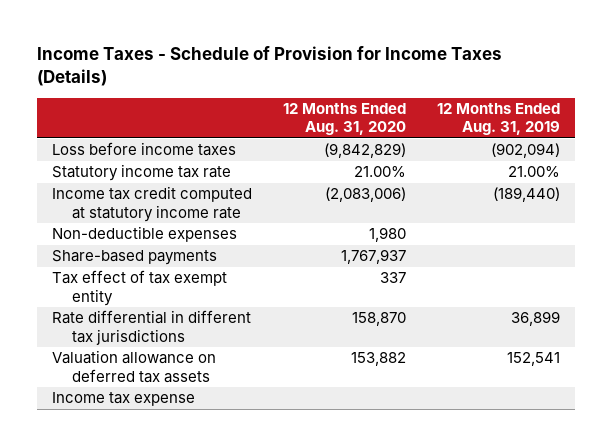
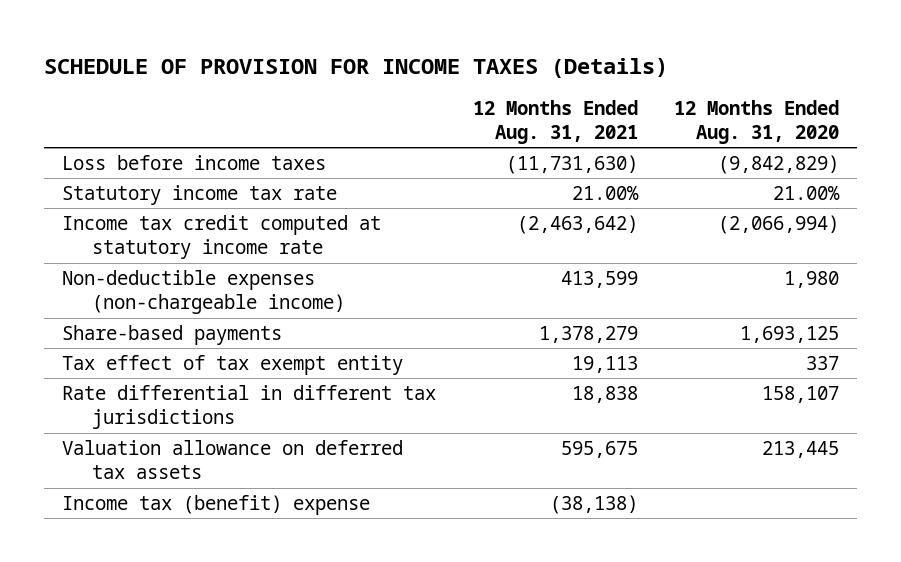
- Income Taxes - Schedule of Provision for Income Taxes (Details)
+ SCHEDULE OF PROVISION FOR INCOME TAXES (Details)
- | 12 Months Ended Aug. 31, 2020 | 12 Months Ended Aug. 31, 2019
+ | 12 Months Ended Aug. 31, 2021 | 12 Months Ended Aug. 31, 2020
- Income tax credit computed at statutory income rate | (2,083,006) | (189,440)
- Non-deductible expenses | 1,980 |
- Share-based payments | 1,767,937 |
+ Income tax credit computed at statutory income rate | (2,463,642) | (2,066,994)
+ Non-deductible expenses (non-chargeable income) | 413,599 | 1,980
+ Share-based payments | 1,378,279 | 1,693,125
- Rate differential in different tax jurisdictions | 158,870 | 36,899
- Valuation allowance on deferred tax assets | 153,882 | 152,541
- Income tax expense
+ Rate differential in different tax jurisdictions | 18,838 | 158,107
+ Valuation allowance on deferred tax assets | 595,675 | 213,445
+ Income tax (benefit) expense | (38,138) |

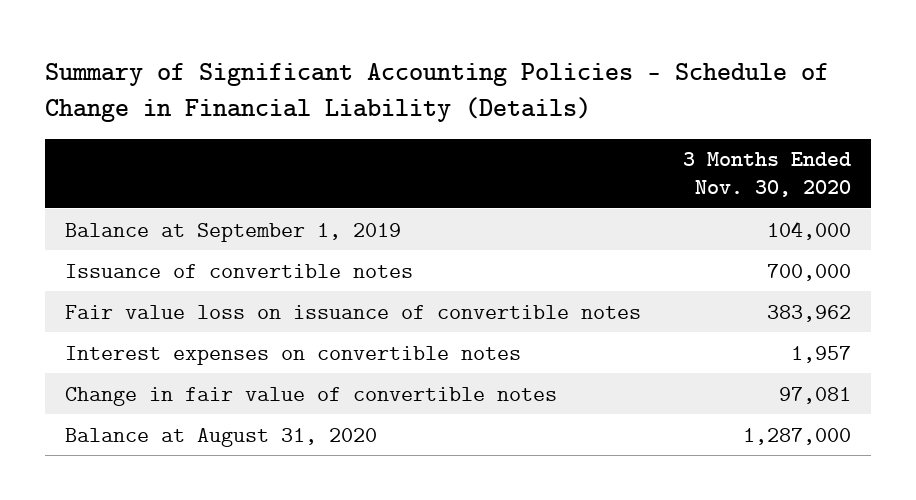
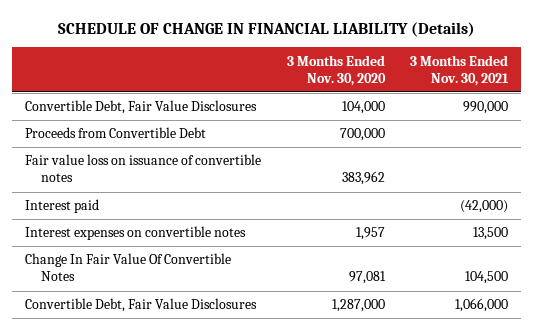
- Summary of Significant Accounting Policies - Schedule of Change in Financial Liability (Details)
+ SCHEDULE OF CHANGE IN FINANCIAL LIABILITY (Details)
- | 3 Months Ended Nov. 30, 2020
+ | 3 Months Ended Nov. 30, 2020 | 3 Months Ended Nov. 30, 2021
- Balance at September 1, 2019 | 104,000
- Issuance of convertible notes | 700,000
+ Convertible Debt, Fair Value Disclosures | 104,000 | 990,000
+ Proceeds from Convertible Debt | 700,000 |
+ Interest paid | | (42,000)
- Change in fair value of convertible notes | 97,081
- Balance at August 31, 2020 | 1,287,000
+ Change In Fair Value Of Convertible Notes | 97,081 | 104,500
+ Convertible Debt, Fair Value Disclosures | 1,287,000 | 1,066,000

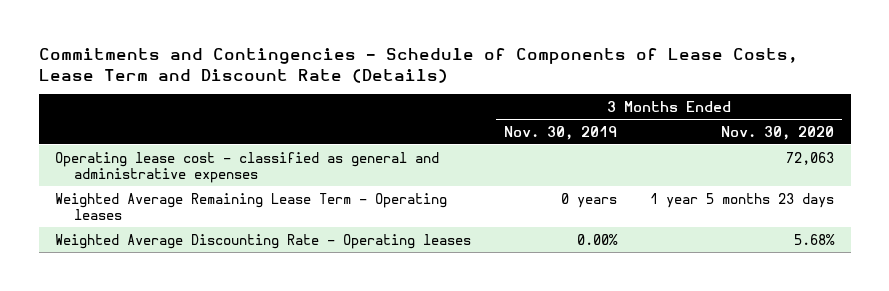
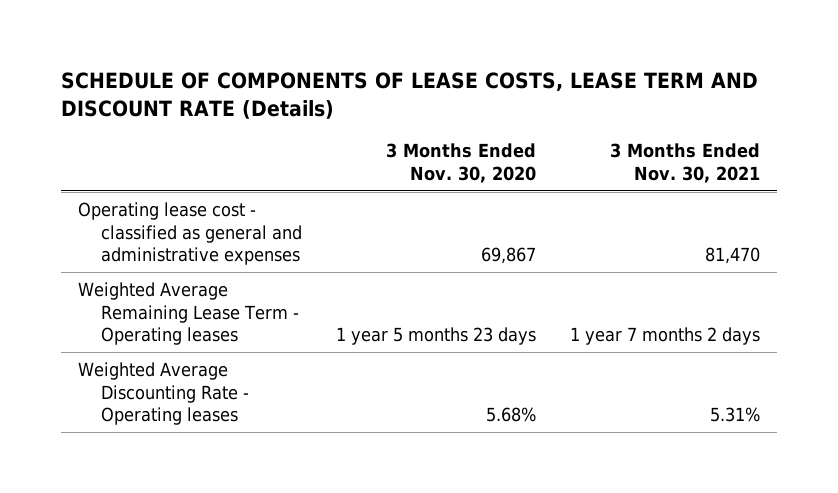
- Commitments and Contingencies - Schedule of Components of Lease Costs, Lease Term and Discount Rate (Details)
+ SCHEDULE OF COMPONENTS OF LEASE COSTS, LEASE TERM AND DISCOUNT RATE (Details)
- | 3 Months Ended Nov. 30, 2019 | 3 Months Ended Nov. 30, 2020
+ | 3 Months Ended Nov. 30, 2020 | 3 Months Ended Nov. 30, 2021
- Operating lease cost - classified as general and administrative expenses | | 72,063
+ Operating lease cost - classified as general and administrative expenses | 69,867 | 81,470

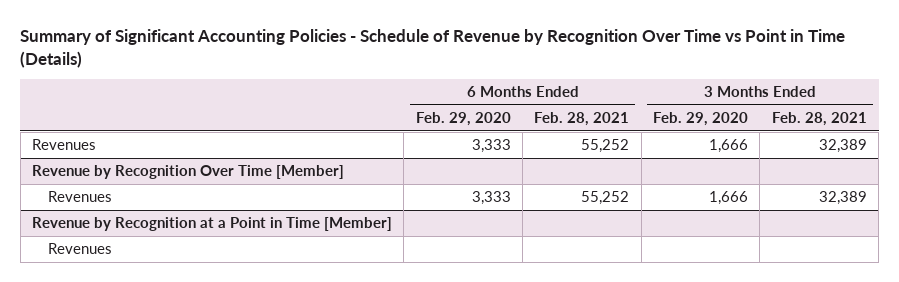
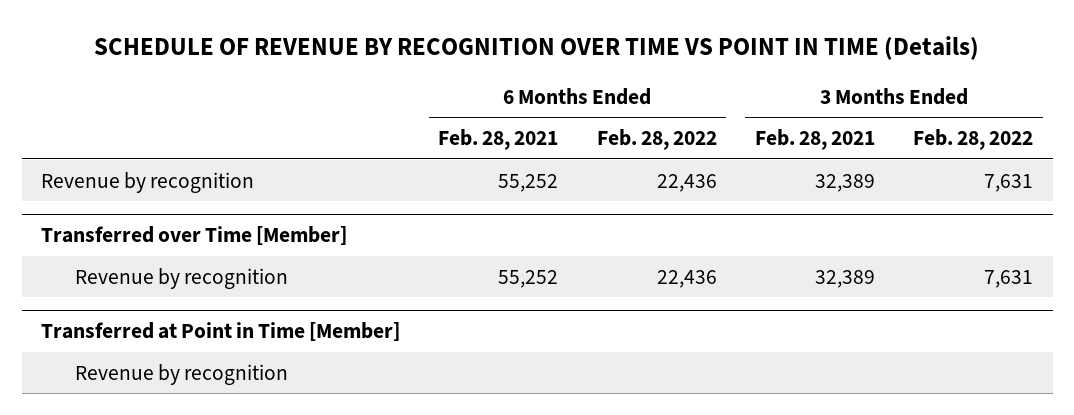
- Summary of Significant Accounting Policies - Schedule of Revenue by Recognition Over Time vs Point in Time (Details)
+ SCHEDULE OF REVENUE BY RECOGNITION OVER TIME VS POINT IN TIME (Details)
- | 6 Months Ended Feb. 29, 2020 | 6 Months Ended Feb. 28, 2021 | 3 Months Ended Feb. 29, 2020 | 3 Months Ended Feb. 28, 2021
+ | 6 Months Ended Feb. 28, 2021 | 6 Months Ended Feb. 28, 2022 | 3 Months Ended Feb. 28, 2021 | 3 Months Ended Feb. 28, 2022
- Revenues | 3,333 | 55,252 | 1,666 | 32,389
- Revenue by Recognition Over Time [Member]
- Revenues | 3,333 | 55,252 | 1,666 | 32,389
- Revenue by Recognition at a Point in Time [Member]
- Revenues
+ Revenue by recognition | 55,252 | 22,436 | 32,389 | 7,631
+ Transferred over Time [Member]
+ Revenue by recognition | 55,252 | 22,436 | 32,389 | 7,631
+ Transferred at Point in Time [Member]
+ Revenue by recognition

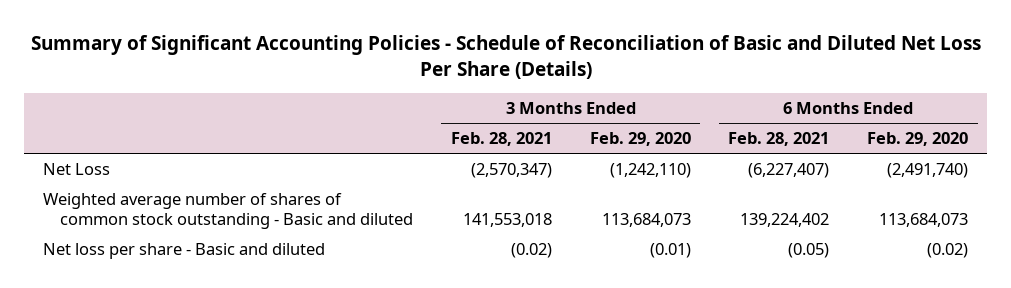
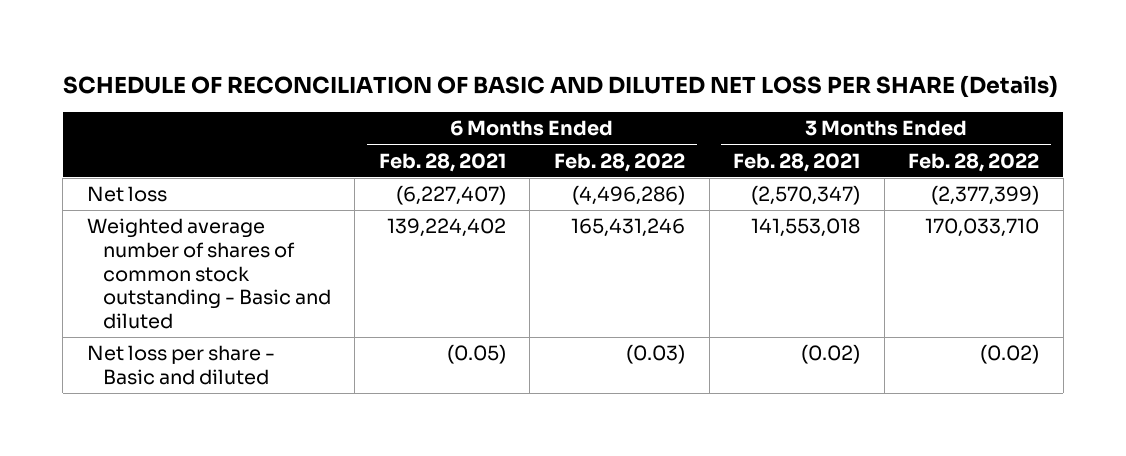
- Summary of Significant Accounting Policies - Schedule of Reconciliation of Basic and Diluted Net Loss Per Share (Details)
+ SCHEDULE OF RECONCILIATION OF BASIC AND DILUTED NET LOSS PER SHARE (Details)
- | 3 Months Ended Feb. 28, 2021 | 3 Months Ended Feb. 29, 2020 | 6 Months Ended Feb. 28, 2021 | 6 Months Ended Feb. 29, 2020
+ | 6 Months Ended Feb. 28, 2021 | 6 Months Ended Feb. 28, 2022 | 3 Months Ended Feb. 28, 2021 | 3 Months Ended Feb. 28, 2022
- Net Loss | (2,570,347) | (1,242,110) | (6,227,407) | (2,491,740)
+ Net loss | (6,227,407) | (4,496,286) | (2,570,347) | (2,377,399)

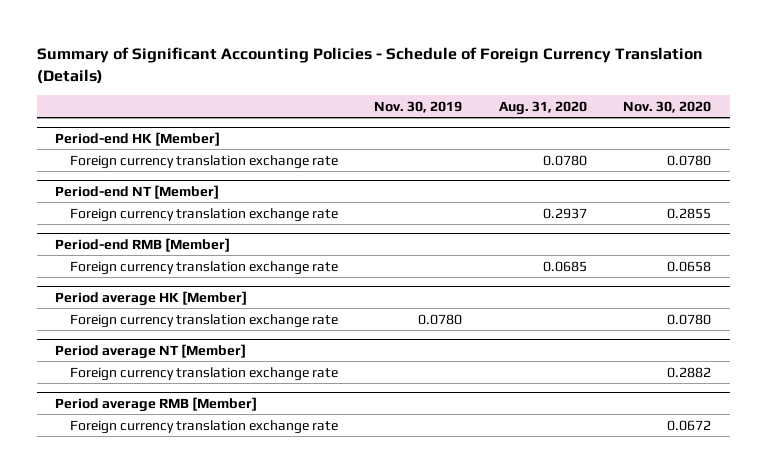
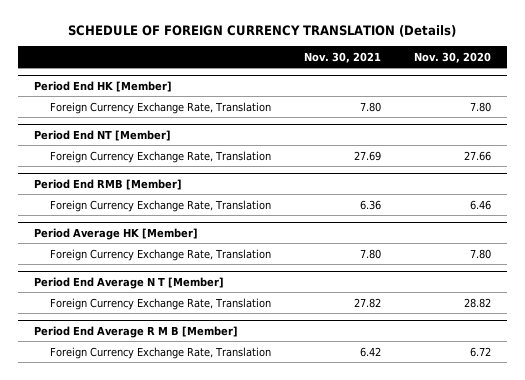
- Summary of Significant Accounting Policies - Schedule of Foreign Currency Translation (Details)
+ SCHEDULE OF FOREIGN CURRENCY TRANSLATION (Details)
- | Nov. 30, 2019 | Aug. 31, 2020 | Nov. 30, 2020
+ | Nov. 30, 2021 | Nov. 30, 2020
- Period-end HK [Member]
- Foreign currency translation exchange rate | | 0.0780 | 0.0780
- Period-end NT [Member]
- Foreign currency translation exchange rate | | 0.2937 | 0.2855
- Period-end RMB [Member]
- Foreign currency translation exchange rate | | 0.0685 | 0.0658
- Period average HK [Member]
- Foreign currency translation exchange rate | 0.0780 | | 0.0780
- Period average NT [Member]
- Foreign currency translation exchange rate | | | 0.2882
- Period average RMB [Member]
- Foreign currency translation exchange rate | | | 0.0672
+ Period End HK [Member]
+ Foreign Currency Exchange Rate, Translation | 7.80 | 7.80
+ Period End NT [Member]
+ Foreign Currency Exchange Rate, Translation | 27.69 | 27.66
+ Period End RMB [Member]
+ Foreign Currency Exchange Rate, Translation | 6.36 | 6.46
+ Period Average HK [Member]
+ Foreign Currency Exchange Rate, Translation | 7.80 | 7.80
+ Period End Average N T [Member]
+ Foreign Currency Exchange Rate, Translation | 27.82 | 28.82
+ Period End Average R M B [Member]
+ Foreign Currency Exchange Rate, Translation | 6.42 | 6.72

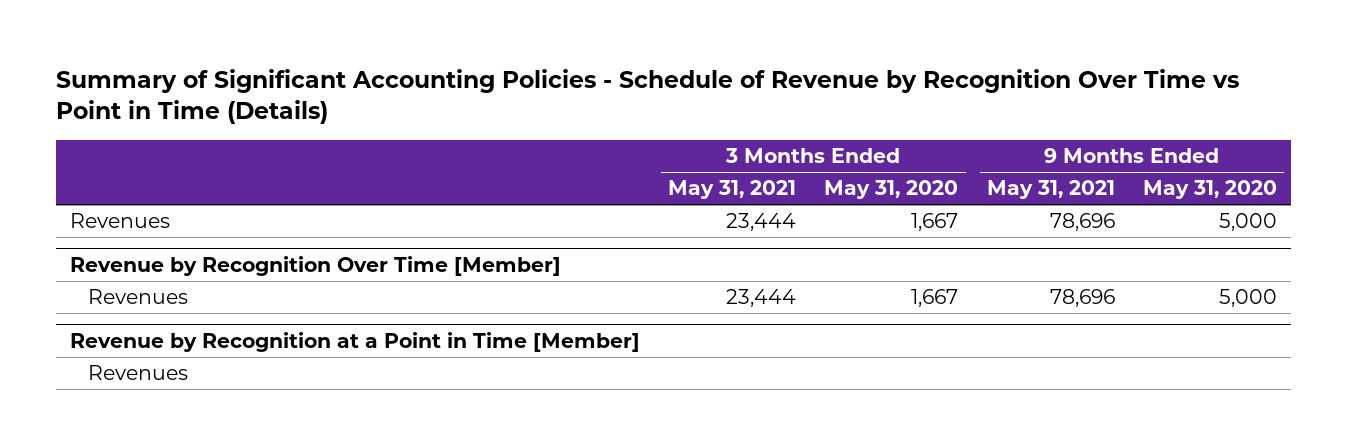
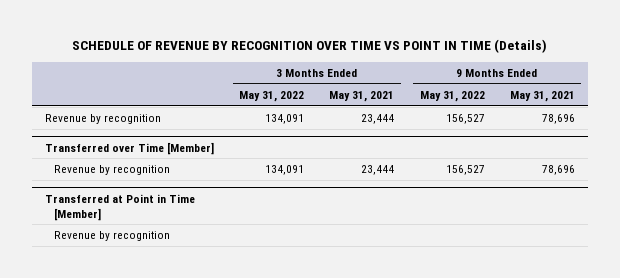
- Summary of Significant Accounting Policies - Schedule of Revenue by Recognition Over Time vs Point in Time (Details)
+ SCHEDULE OF REVENUE BY RECOGNITION OVER TIME VS POINT IN TIME (Details)
- | 3 Months Ended May 31, 2021 | 3 Months Ended May 31, 2020 | 9 Months Ended May 31, 2021 | 9 Months Ended May 31, 2020
+ | 3 Months Ended May 31, 2022 | 3 Months Ended May 31, 2021 | 9 Months Ended May 31, 2022 | 9 Months Ended May 31, 2021
- Revenues | 23,444 | 1,667 | 78,696 | 5,000
- Revenue by Recognition Over Time [Member]
- Revenues | 23,444 | 1,667 | 78,696 | 5,000
- Revenue by Recognition at a Point in Time [Member]
- Revenues
+ Revenue by recognition | 134,091 | 23,444 | 156,527 | 78,696
+ Transferred over Time [Member]
+ Revenue by recognition | 134,091 | 23,444 | 156,527 | 78,696
+ Transferred at Point in Time [Member]
+ Revenue by recognition

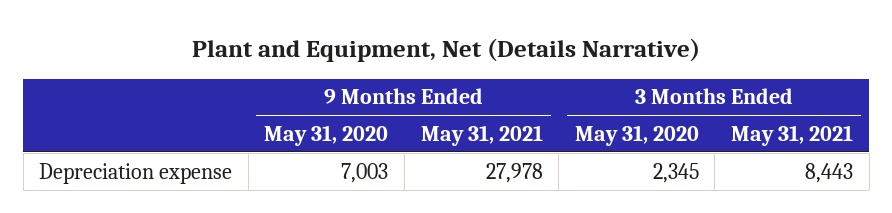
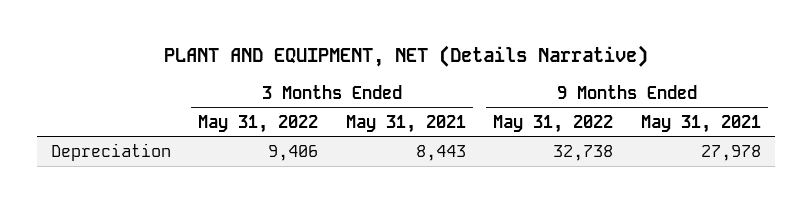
- Plant and Equipment, Net (Details Narrative)
+ PLANT AND EQUIPMENT, NET (Details Narrative)
- | 9 Months Ended May 31, 2020 | 9 Months Ended May 31, 2021 | 3 Months Ended May 31, 2020 | 3 Months Ended May 31, 2021
+ | 3 Months Ended May 31, 2022 | 3 Months Ended May 31, 2021 | 9 Months Ended May 31, 2022 | 9 Months Ended May 31, 2021
- Depreciation expense | 7,003 | 27,978 | 2,345 | 8,443
+ Depreciation | 9,406 | 8,443 | 32,738 | 27,978

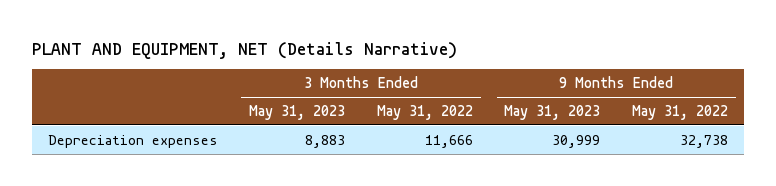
- | 3 Months Ended May 31, 2022 | 3 Months Ended May 31, 2021 | 9 Months Ended May 31, 2022 | 9 Months Ended May 31, 2021
+ | 3 Months Ended May 31, 2023 | 3 Months Ended May 31, 2022 | 9 Months Ended May 31, 2023 | 9 Months Ended May 31, 2022
- Depreciation | 9,406 | 8,443 | 32,738 | 27,978
+ Depreciation expenses | 8,883 | 11,666 | 30,999 | 32,738

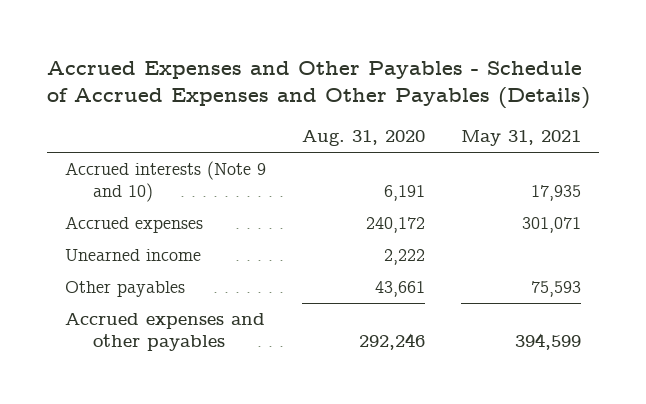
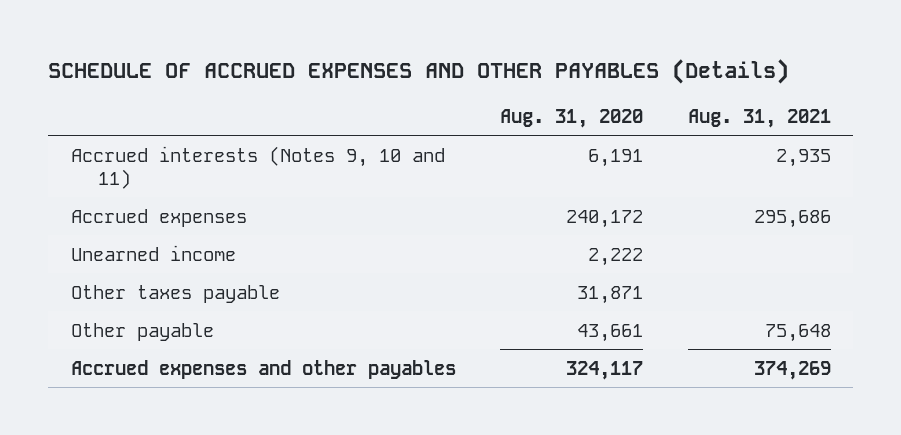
- Accrued Expenses and Other Payables - Schedule of Accrued Expenses and Other Payables (Details)
+ SCHEDULE OF ACCRUED EXPENSES AND OTHER PAYABLES (Details)
- | Aug. 31, 2020 | May 31, 2021
+ | Aug. 31, 2020 | Aug. 31, 2021
- Accrued interests (Note 9 and 10) | 6,191 | 17,935
+ Accrued interests (Notes 9, 10 and 11) | 6,191 | 2,935
- Other payables | 43,661 | 75,593
- Accrued expenses and other payables | 292,246 | 394,599
+ Other taxes payable | 31,871 |
+ Other payable | 43,661 | 75,648
+ Accrued expenses and other payables | 324,117 | 374,269

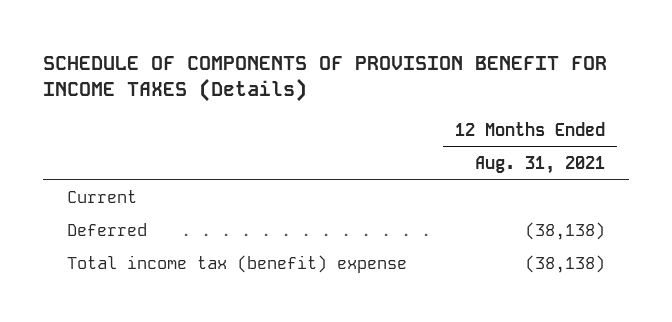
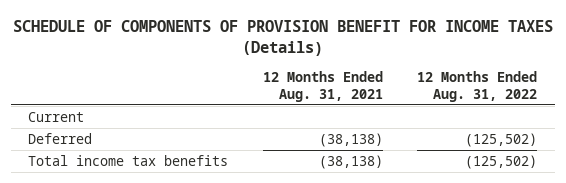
- | 12 Months Ended Aug. 31, 2021
+ | 12 Months Ended Aug. 31, 2021 | 12 Months Ended Aug. 31, 2022
- Total income tax (benefit) expense | (38,138)
+ Total income tax benefits | (38,138) | (125,502)

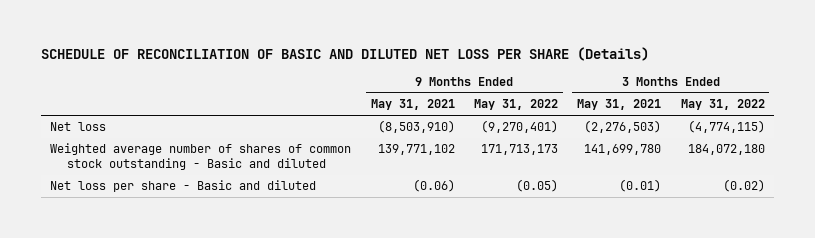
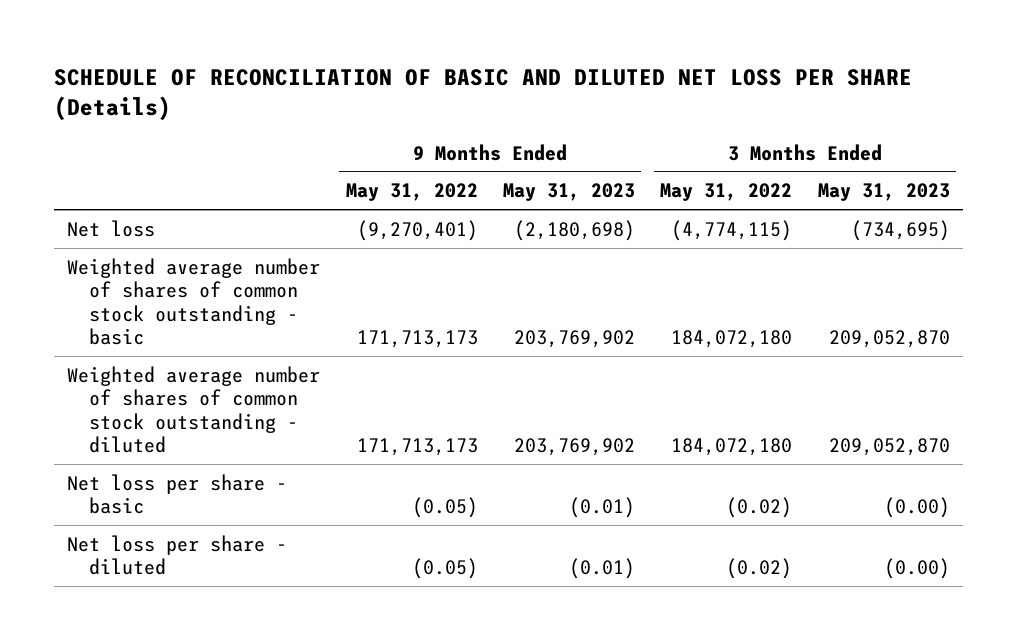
- | 9 Months Ended May 31, 2021 | 9 Months Ended May 31, 2022 | 3 Months Ended May 31, 2021 | 3 Months Ended May 31, 2022
+ | 9 Months Ended May 31, 2022 | 9 Months Ended May 31, 2023 | 3 Months Ended May 31, 2022 | 3 Months Ended May 31, 2023
- Weighted average number of shares of common stock outstanding - Basic and diluted | 139,771,102 | 171,713,173 | 141,699,780 | 184,072,180
- Net loss per share - Basic and diluted | (0.06) | (0.05) | (0.01) | (0.02)
+ Weighted average number of shares of common stock outstanding - basic | 171,713,173 | 203,769,902 | 184,072,180 | 209,052,870
+ Weighted average number of shares of common stock outstanding - diluted | 171,713,173 | 203,769,902 | 184,072,180 | 209,052,870
+ Net loss per share - basic | (0.05) | (0.01) | (0.02) | (0.00)
+ Net loss per share - diluted | (0.05) | (0.01) | (0.02) | (0.00)

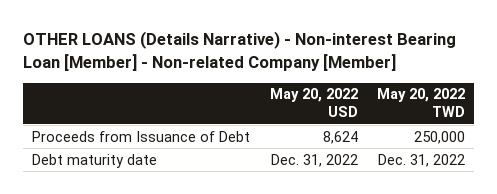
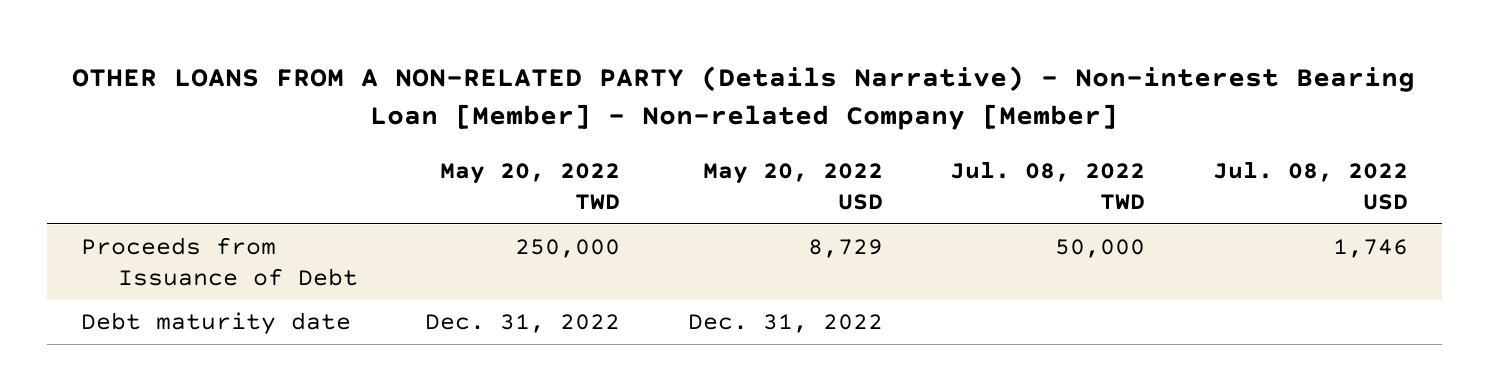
- OTHER LOANS (Details Narrative) - Non-interest Bearing Loan [Member] - Non-related Company [Member]
+ OTHER LOANS FROM A NON-RELATED PARTY (Details Narrative) - Non-interest Bearing Loan [Member] - Non-related Company [Member]
- | May 20, 2022 USD | May 20, 2022 TWD
+ | May 20, 2022 TWD | May 20, 2022 USD | Jul. 08, 2022 TWD | Jul. 08, 2022 USD
- Proceeds from Issuance of Debt | 8,624 | 250,000
+ Proceeds from Issuance of Debt | 250,000 | 8,729 | 50,000 | 1,746

